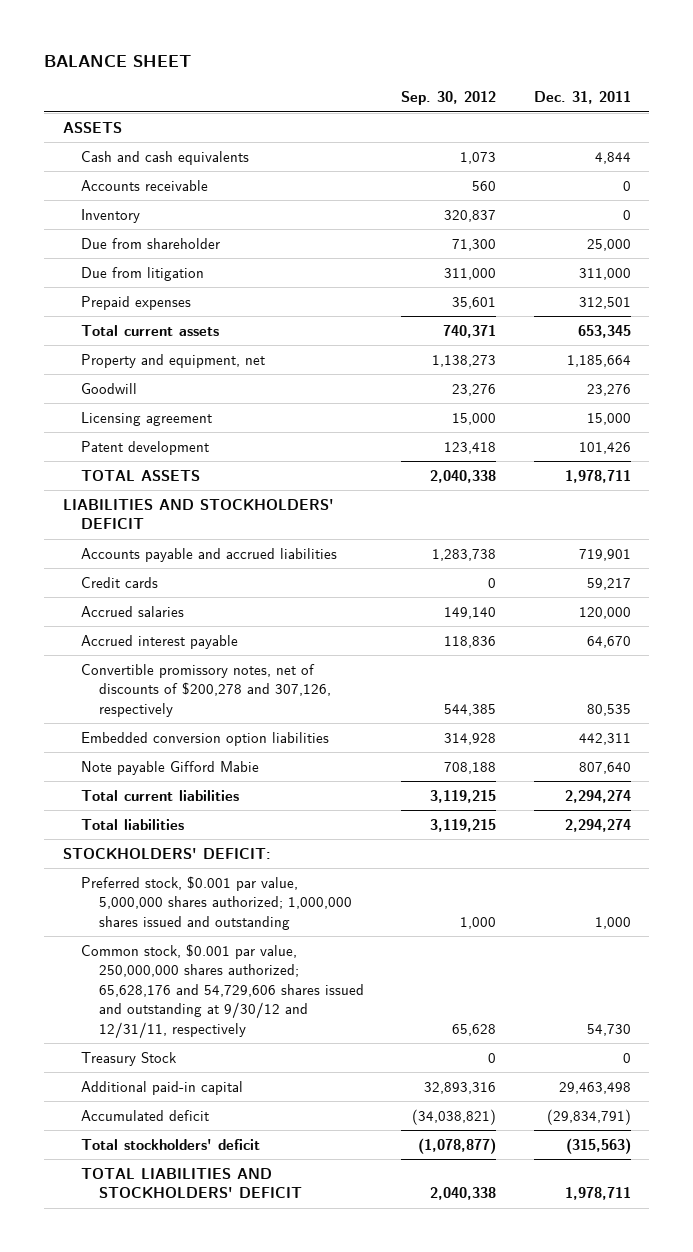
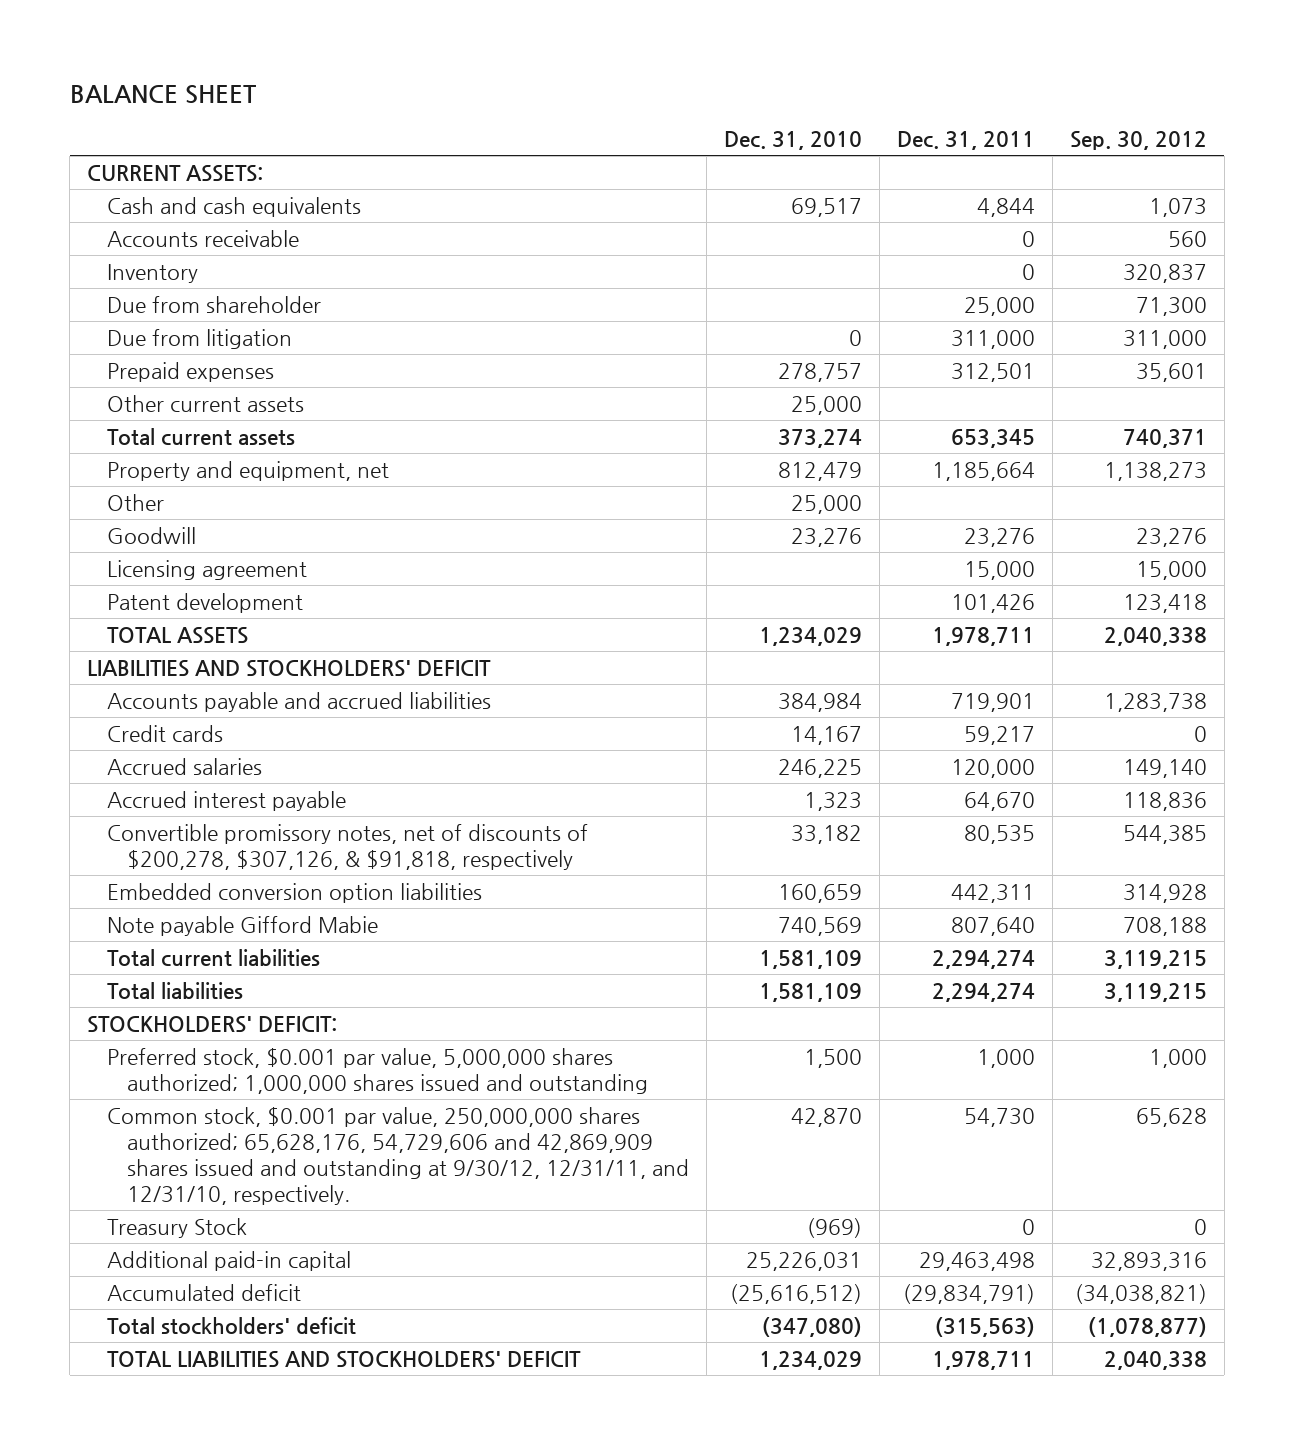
- | Sep. 30, 2012 | Dec. 31, 2011
+ | Dec. 31, 2010 | Dec. 31, 2011 | Sep. 30, 2012
- ASSETS
+ CURRENT ASSETS:
+ Other current assets | 25,000 | |
+ Other | 25,000 | |
- Convertible promissory notes, net of discounts of $200,278 and 307,126, respectively | 544,385 | 80,535
+ Convertible promissory notes, net of discounts of $200,278, $307,126, & $91,818, respectively | 33,182 | 80,535 | 544,385
- Common stock, $0.001 par value, 250,000,000 shares authorized; 65,628,176 and 54,729,606 shares issued and outstanding at 9/30/12 and 12/31/11, respectively | 65,628 | 54,730
+ Common stock, $0.001 par value, 250,000,000 shares authorized; 65,628,176, 54,729,606 and 42,869,909 shares issued and outstanding at 9/30/12, 12/31/11, and 12/31/10, respectively. | 42,870 | 54,730 | 65,628

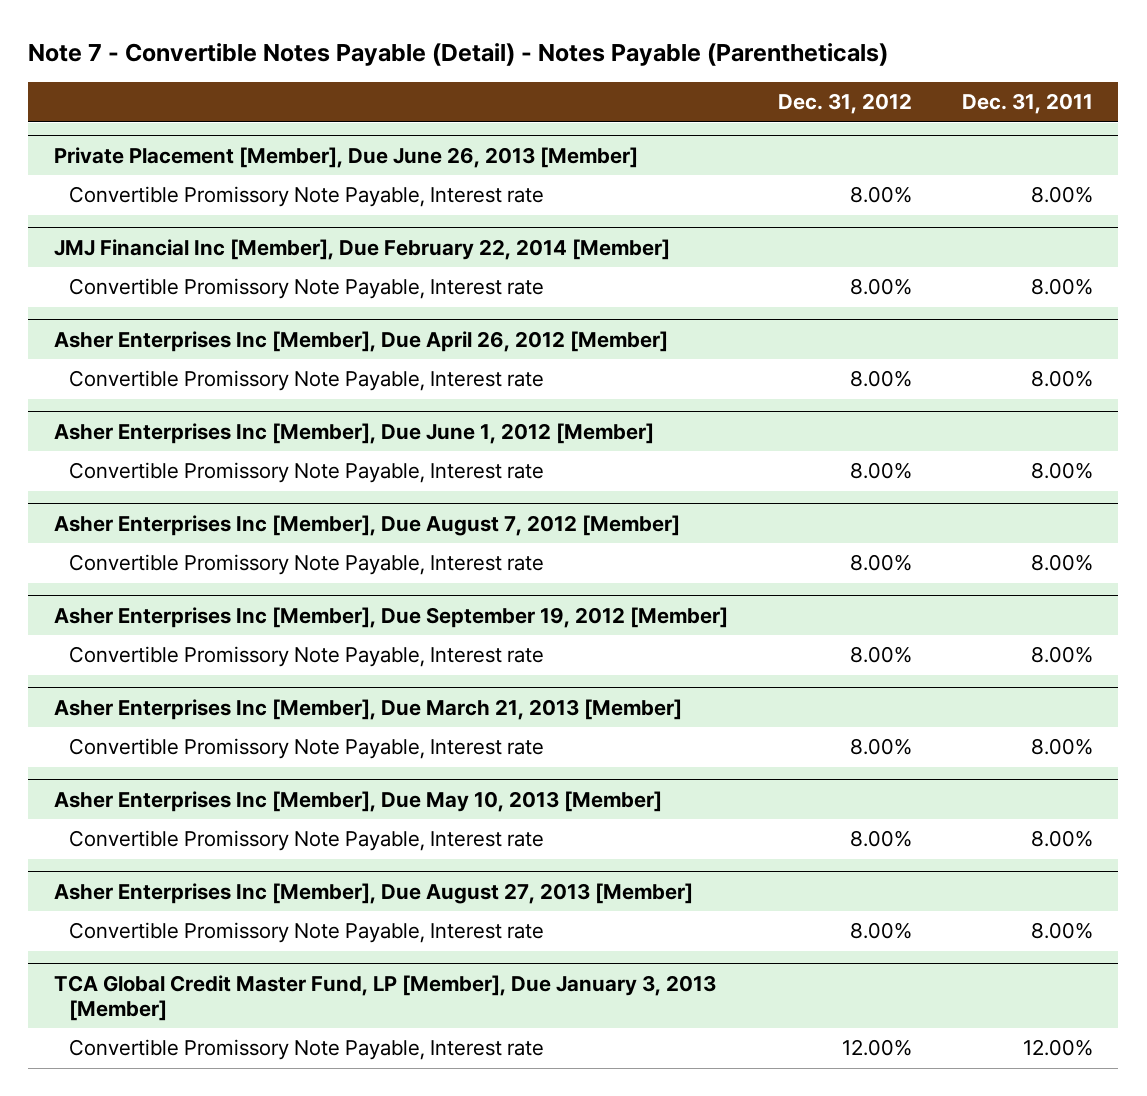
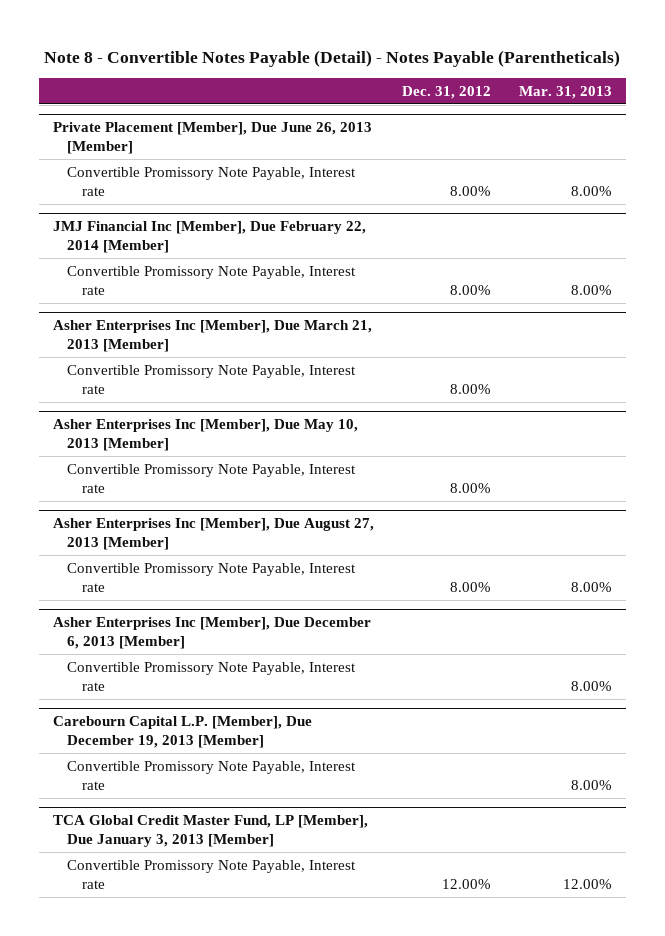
- Note 7 - Convertible Notes Payable (Detail) - Notes Payable (Parentheticals)
+ Note 8 - Convertible Notes Payable (Detail) - Notes Payable (Parentheticals)
- | Dec. 31, 2012 | Dec. 31, 2011
+ | Dec. 31, 2012 | Mar. 31, 2013
- Asher Enterprises Inc [Member], Due April 26, 2012 [Member]
- Convеrtiblе Promissory Notе Payablе, Intеrеst ratе | 8.00% | 8.00%
- Asher Enterprises Inc [Member], Due June 1, 2012 [Member]
- Convеrtiblе Promissory Notе Payablе, Intеrеst ratе | 8.00% | 8.00%
- Asher Enterprises Inc [Member], Due August 7, 2012 [Member]
- Convеrtiblе Promissory Notе Payablе, Intеrеst ratе | 8.00% | 8.00%
- Asher Enterprises Inc [Member], Due September 19, 2012 [Member]
- Convеrtiblе Promissory Notе Payablе, Intеrеst ratе | 8.00% | 8.00%
+ Asher Enterprises Inc [Member], Due December 6, 2013 [Member]
+ Convеrtiblе Promissory Notе Payablе, Intеrеst ratе | | 8.00%
+ Carebourn Capital L.P. [Member], Due December 19, 2013 [Member]
+ Convеrtiblе Promissory Notе Payablе, Intеrеst ratе | | 8.00%

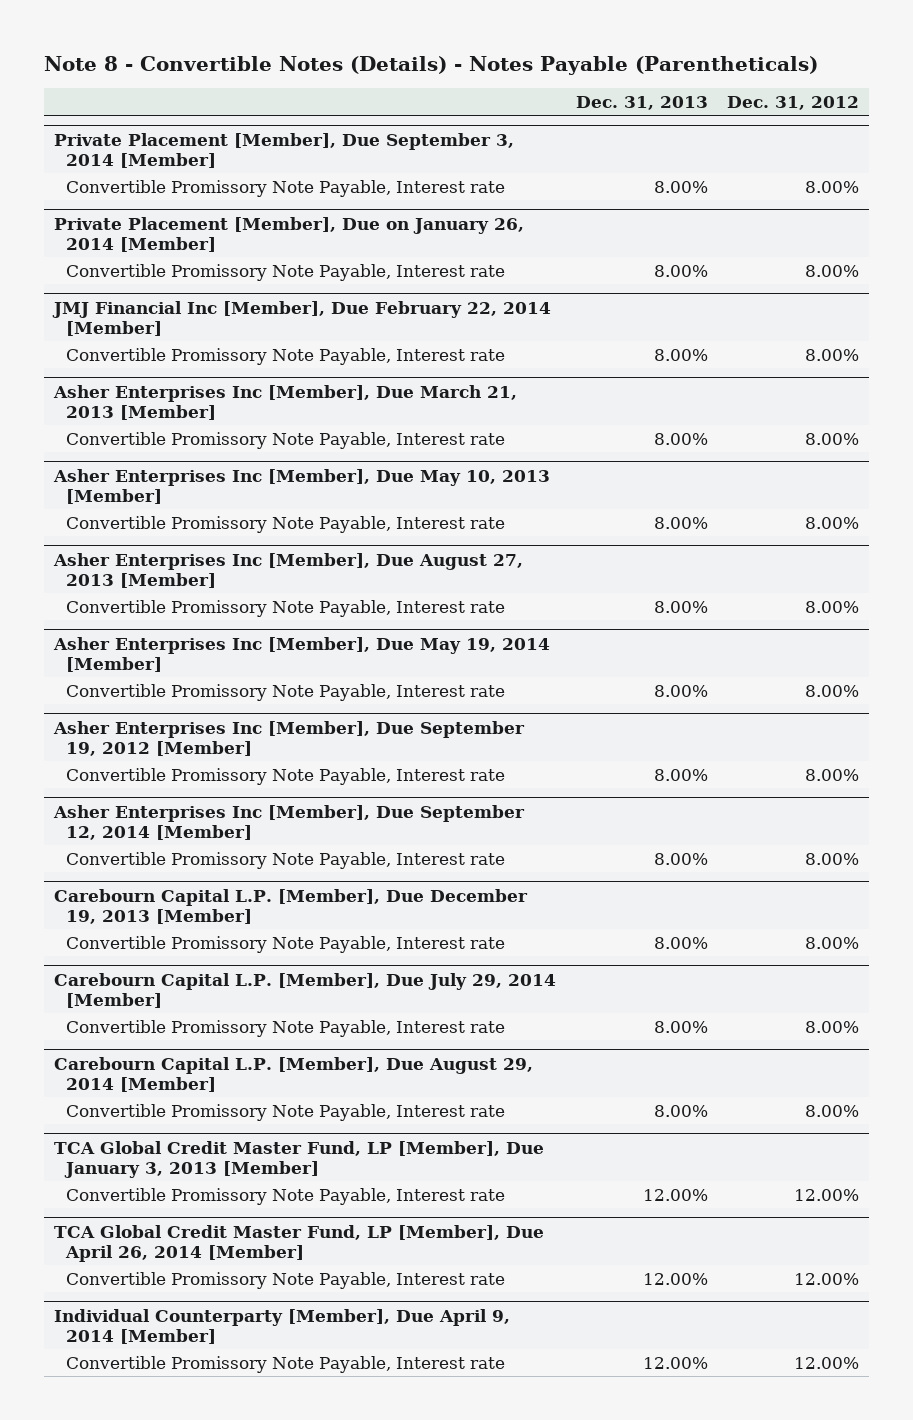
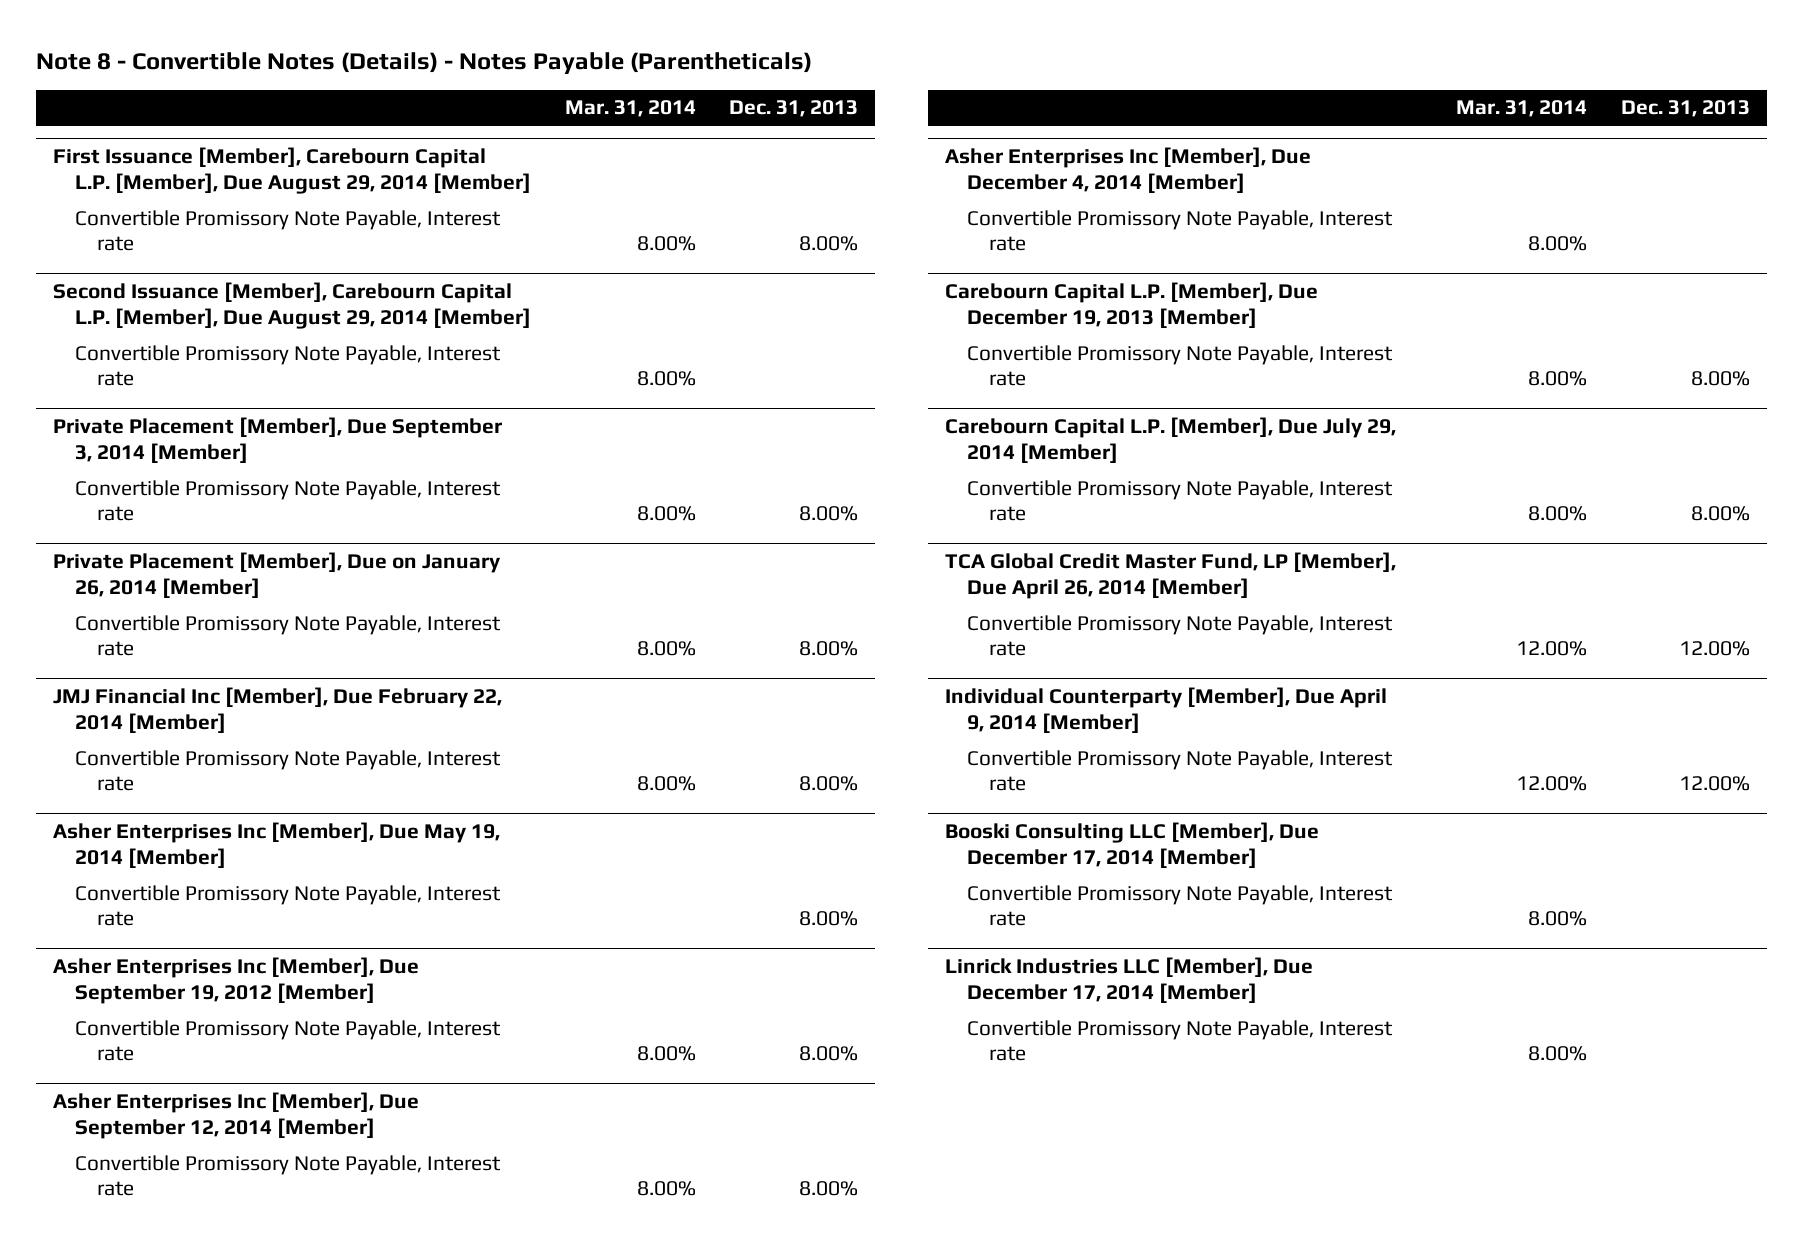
- | Dec. 31, 2013 | Dec. 31, 2012
+ | Mar. 31, 2014 | Dec. 31, 2013
+ First Issuance [Member], Carebourn Capital L.P. [Member], Due August 29, 2014 [Member]
+ Convеrtiblе Promissory Notе Payablе, Intеrеst ratе | 8.00% | 8.00%
+ Second Issuance [Member], Carebourn Capital L.P. [Member], Due August 29, 2014 [Member]
+ Convеrtiblе Promissory Notе Payablе, Intеrеst ratе | 8.00% |
- Asher Enterprises Inc [Member], Due March 21, 2013 [Member]
- Convеrtiblе Promissory Notе Payablе, Intеrеst ratе | 8.00% | 8.00%
- Asher Enterprises Inc [Member], Due May 10, 2013 [Member]
- Convеrtiblе Promissory Notе Payablе, Intеrеst ratе | 8.00% | 8.00%
- Asher Enterprises Inc [Member], Due August 27, 2013 [Member]
- Convеrtiblе Promissory Notе Payablе, Intеrеst ratе | 8.00% | 8.00%
+ Asher Enterprises Inc [Member], Due December 4, 2014 [Member]
+ Convеrtiblе Promissory Notе Payablе, Intеrеst ratе | 8.00% |
- Carebourn Capital L.P. [Member], Due August 29, 2014 [Member]
- Convеrtiblе Promissory Notе Payablе, Intеrеst ratе | 8.00% | 8.00%
- TCA Global Credit Master Fund, LP [Member], Due January 3, 2013 [Member]
- Convеrtiblе Promissory Notе Payablе, Intеrеst ratе | 12.00% | 12.00%
+ Booski Consulting LLC [Member], Due December 17, 2014 [Member]
+ Convеrtiblе Promissory Notе Payablе, Intеrеst ratе | 8.00% |
+ Linrick Industries LLC [Member], Due December 17, 2014 [Member]
+ Convеrtiblе Promissory Notе Payablе, Intеrеst ratе | 8.00% |

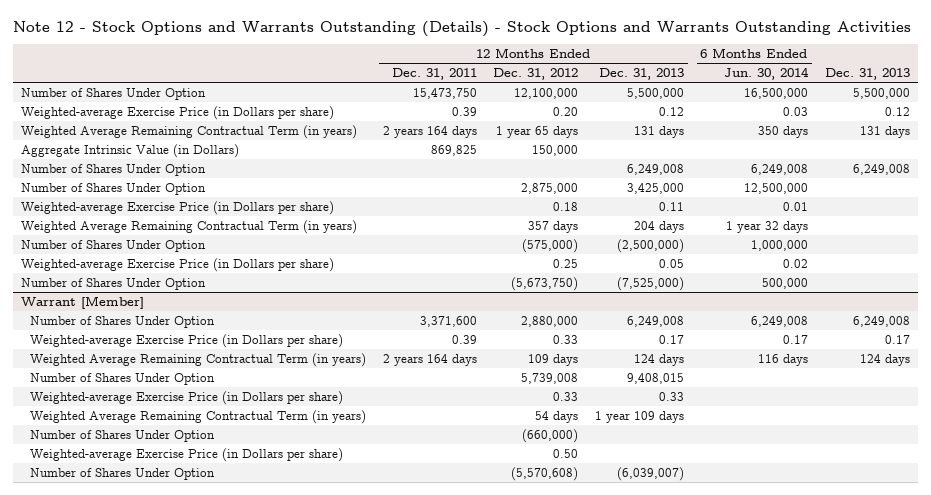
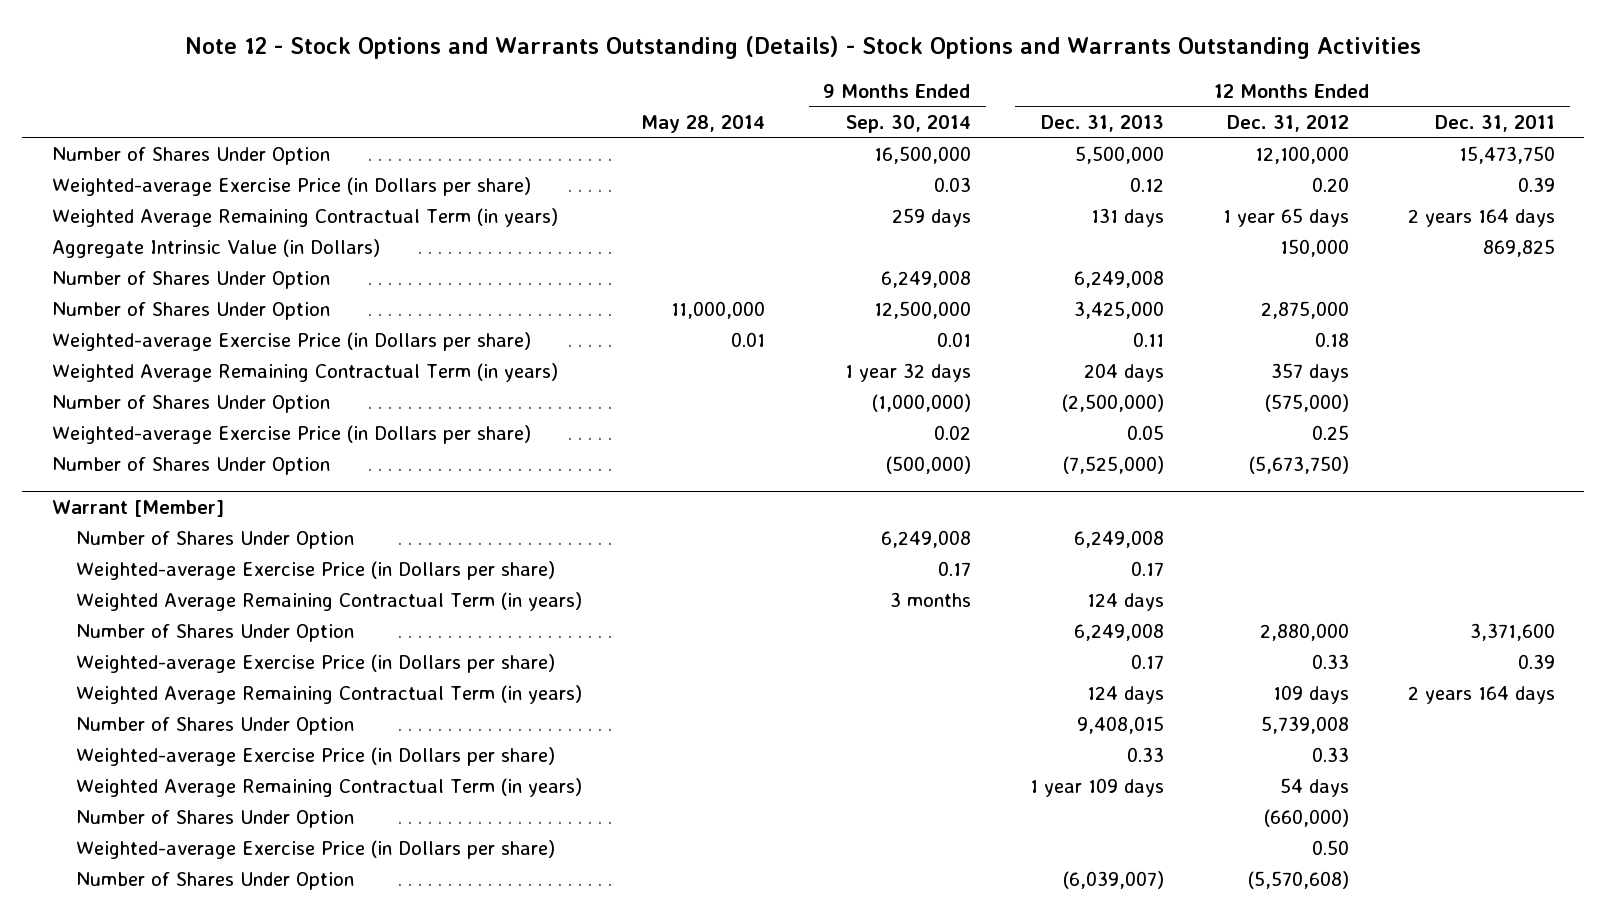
- | 12 Months Ended Dec. 31, 2011 | 12 Months Ended Dec. 31, 2012 | 12 Months Ended Dec. 31, 2013 | 6 Months Ended Jun. 30, 2014 | Dec. 31, 2013
+ | May 28, 2014 | 9 Months Ended Sep. 30, 2014 | 12 Months Ended Dec. 31, 2013 | 12 Months Ended Dec. 31, 2012 | 12 Months Ended Dec. 31, 2011
@ Warrant [Member]
+ Number of Shares Under Option | | 6,249,008 | 6,249,008 | |
+ Weighted-average Exercise Price (in Dollars per share) | | 0.17 | 0.17 | |
+ Weighted Average Remaining Contractual Term (in years) | | 3 months | 124 days | |

